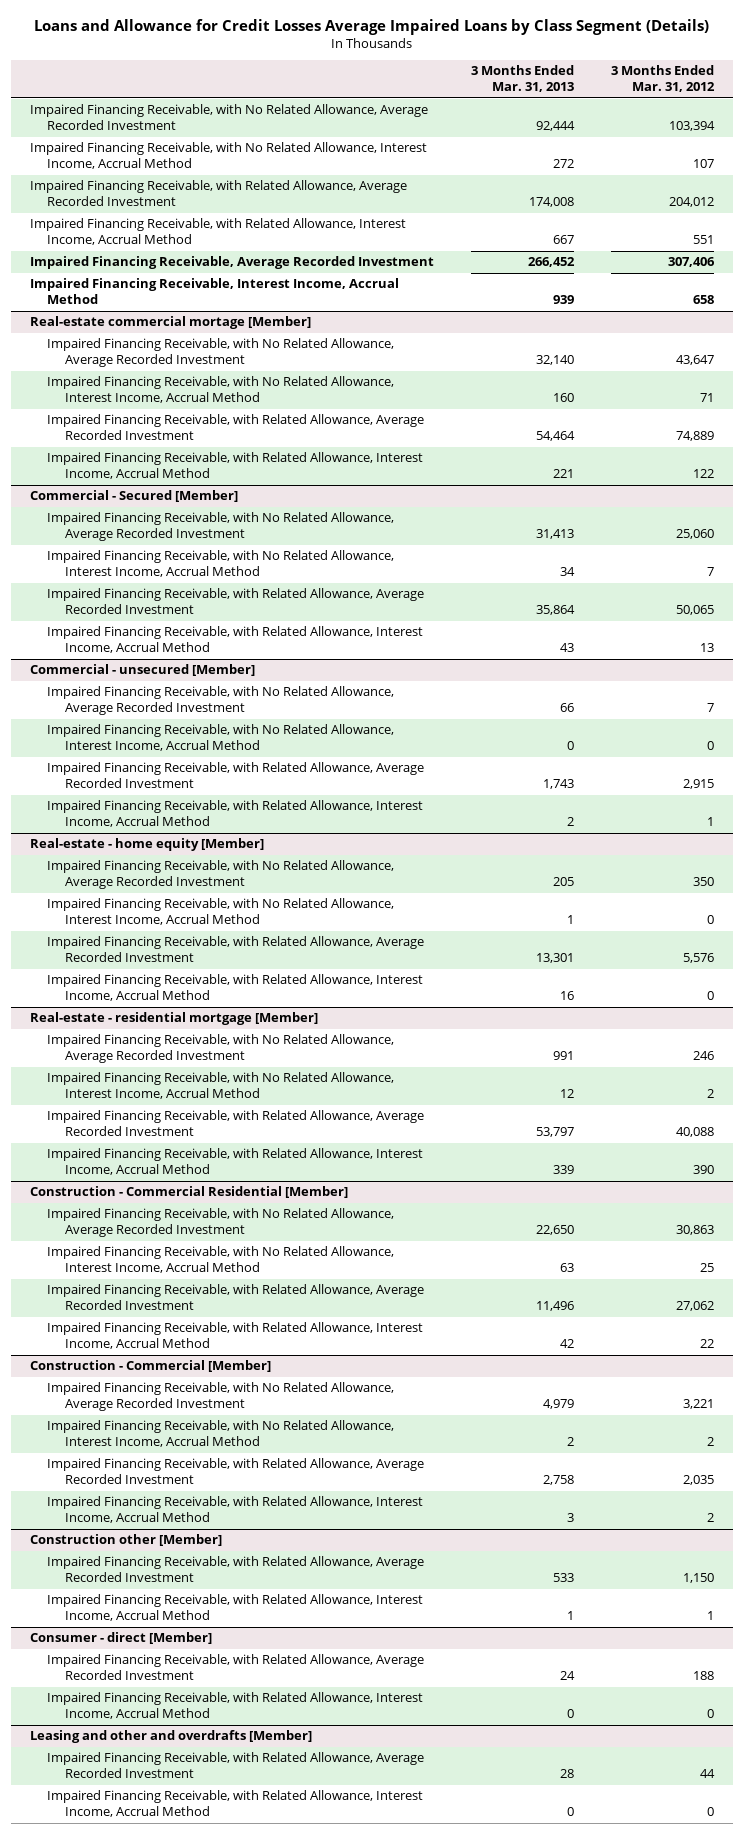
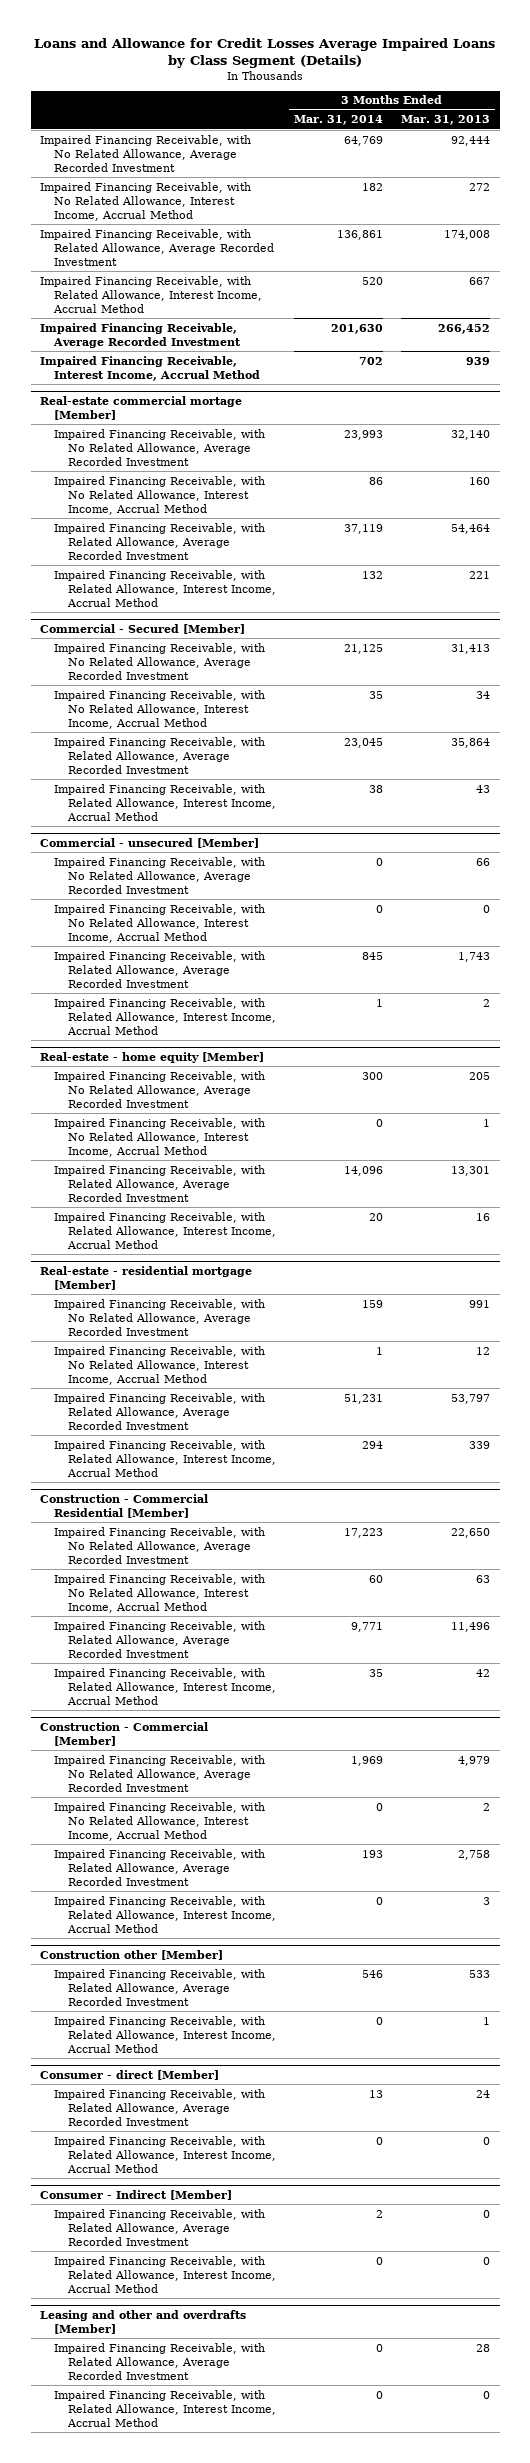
- | 3 Months Ended Mar. 31, 2013 | 3 Months Ended Mar. 31, 2012
+ | 3 Months Ended Mar. 31, 2014 | 3 Months Ended Mar. 31, 2013
+ Consumer - Indirect [Member]
+ Impaired Financing Receivable, with Related Allowance, Average Recorded Investment | 2 | 0
+ Impaired Financing Receivable, with Related Allowance, Interest Income, Accrual Method | 0 | 0

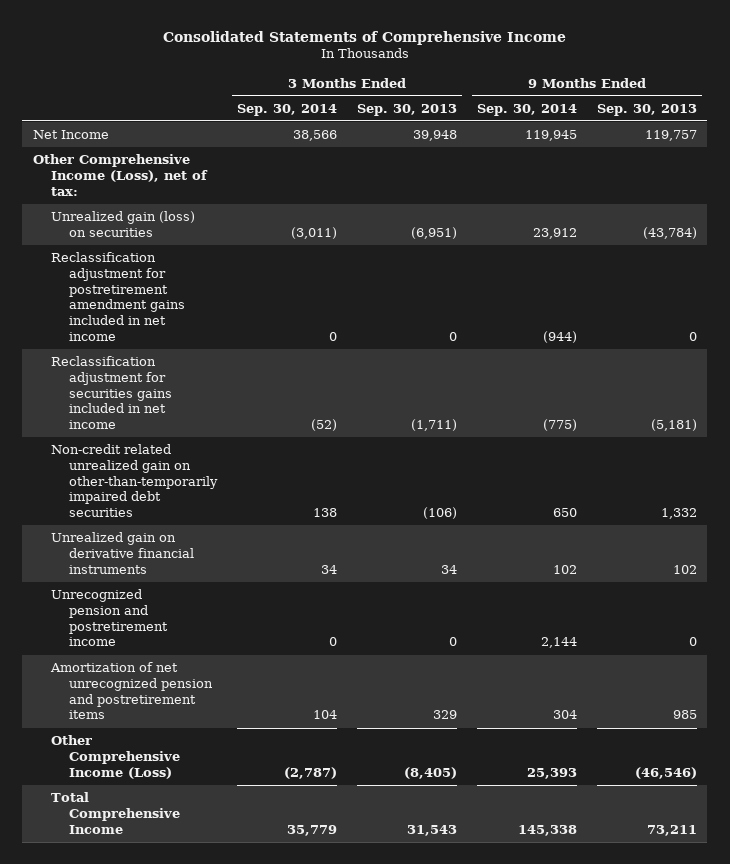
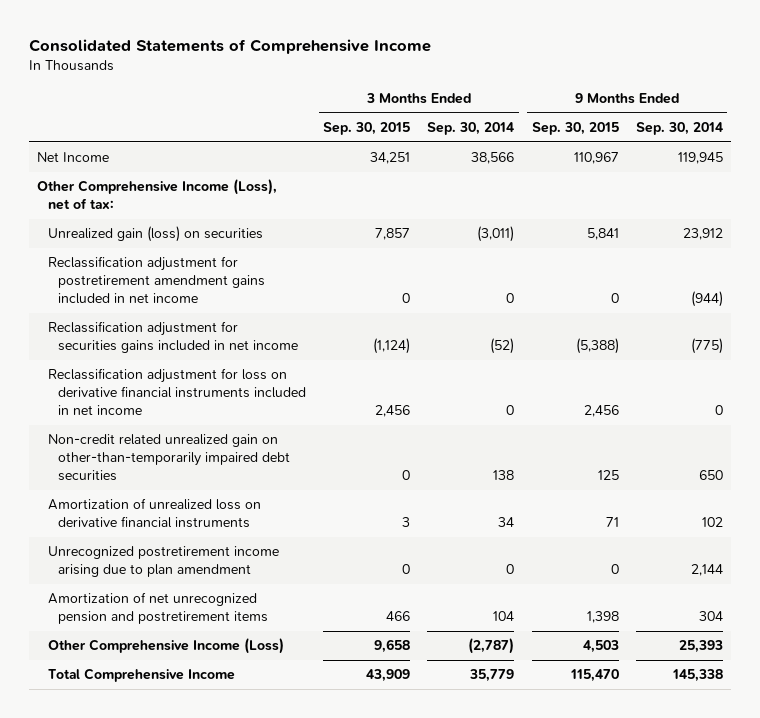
- | 3 Months Ended Sep. 30, 2014 | 3 Months Ended Sep. 30, 2013 | 9 Months Ended Sep. 30, 2014 | 9 Months Ended Sep. 30, 2013
+ | 3 Months Ended Sep. 30, 2015 | 3 Months Ended Sep. 30, 2014 | 9 Months Ended Sep. 30, 2015 | 9 Months Ended Sep. 30, 2014
+ Reclassification adjustment for loss on derivative financial instruments included in net income | 2,456 | 0 | 2,456 | 0
- Unrealized gain on derivative financial instruments | 34 | 34 | 102 | 102
- Unrecognized pension and postretirement income | 0 | 0 | 2,144 | 0
+ Amortization of unrealized loss on derivative financial instruments | 3 | 34 | 71 | 102
+ Unrecognized postretirement income arising due to plan amendment | 0 | 0 | 0 | 2,144

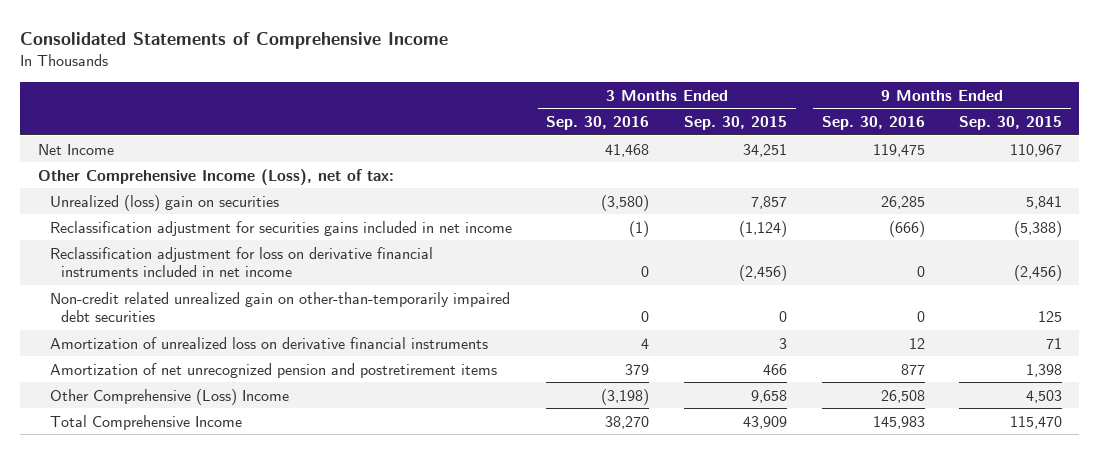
- | 3 Months Ended Sep. 30, 2015 | 3 Months Ended Sep. 30, 2014 | 9 Months Ended Sep. 30, 2015 | 9 Months Ended Sep. 30, 2014
+ | 3 Months Ended Sep. 30, 2016 | 3 Months Ended Sep. 30, 2015 | 9 Months Ended Sep. 30, 2016 | 9 Months Ended Sep. 30, 2015
- Unrealized gain (loss) on securities | 7,857 | (3,011) | 5,841 | 23,912
- Reclassification adjustment for postretirement amendment gains included in net income | 0 | 0 | 0 | (944)
+ Unrealized (loss) gain on securities | (3,580) | 7,857 | 26,285 | 5,841
- Reclassification adjustment for loss on derivative financial instruments included in net income | 2,456 | 0 | 2,456 | 0
+ Reclassification adjustment for loss on derivative financial instruments included in net income | 0 | (2,456) | 0 | (2,456)
- Unrecognized postretirement income arising due to plan amendment | 0 | 0 | 0 | 2,144
- Other Comprehensive Income (Loss) | 9,658 | (2,787) | 4,503 | 25,393
+ Other Comprehensive (Loss) Income | (3,198) | 9,658 | 26,508 | 4,503

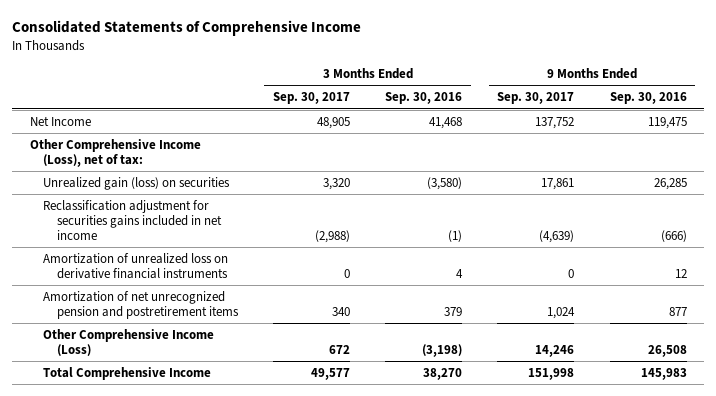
- | 3 Months Ended Sep. 30, 2016 | 3 Months Ended Sep. 30, 2015 | 9 Months Ended Sep. 30, 2016 | 9 Months Ended Sep. 30, 2015
+ | 3 Months Ended Sep. 30, 2017 | 3 Months Ended Sep. 30, 2016 | 9 Months Ended Sep. 30, 2017 | 9 Months Ended Sep. 30, 2016
- Unrealized (loss) gain on securities | (3,580) | 7,857 | 26,285 | 5,841
+ Unrealized gain (loss) on securities | 3,320 | (3,580) | 17,861 | 26,285
- Reclassification adjustment for loss on derivative financial instruments included in net income | 0 | (2,456) | 0 | (2,456)
- Non-credit related unrealized gain on other-than-temporarily impaired debt securities | 0 | 0 | 0 | 125
- Other Comprehensive (Loss) Income | (3,198) | 9,658 | 26,508 | 4,503
+ Other Comprehensive Income (Loss) | 672 | (3,198) | 14,246 | 26,508

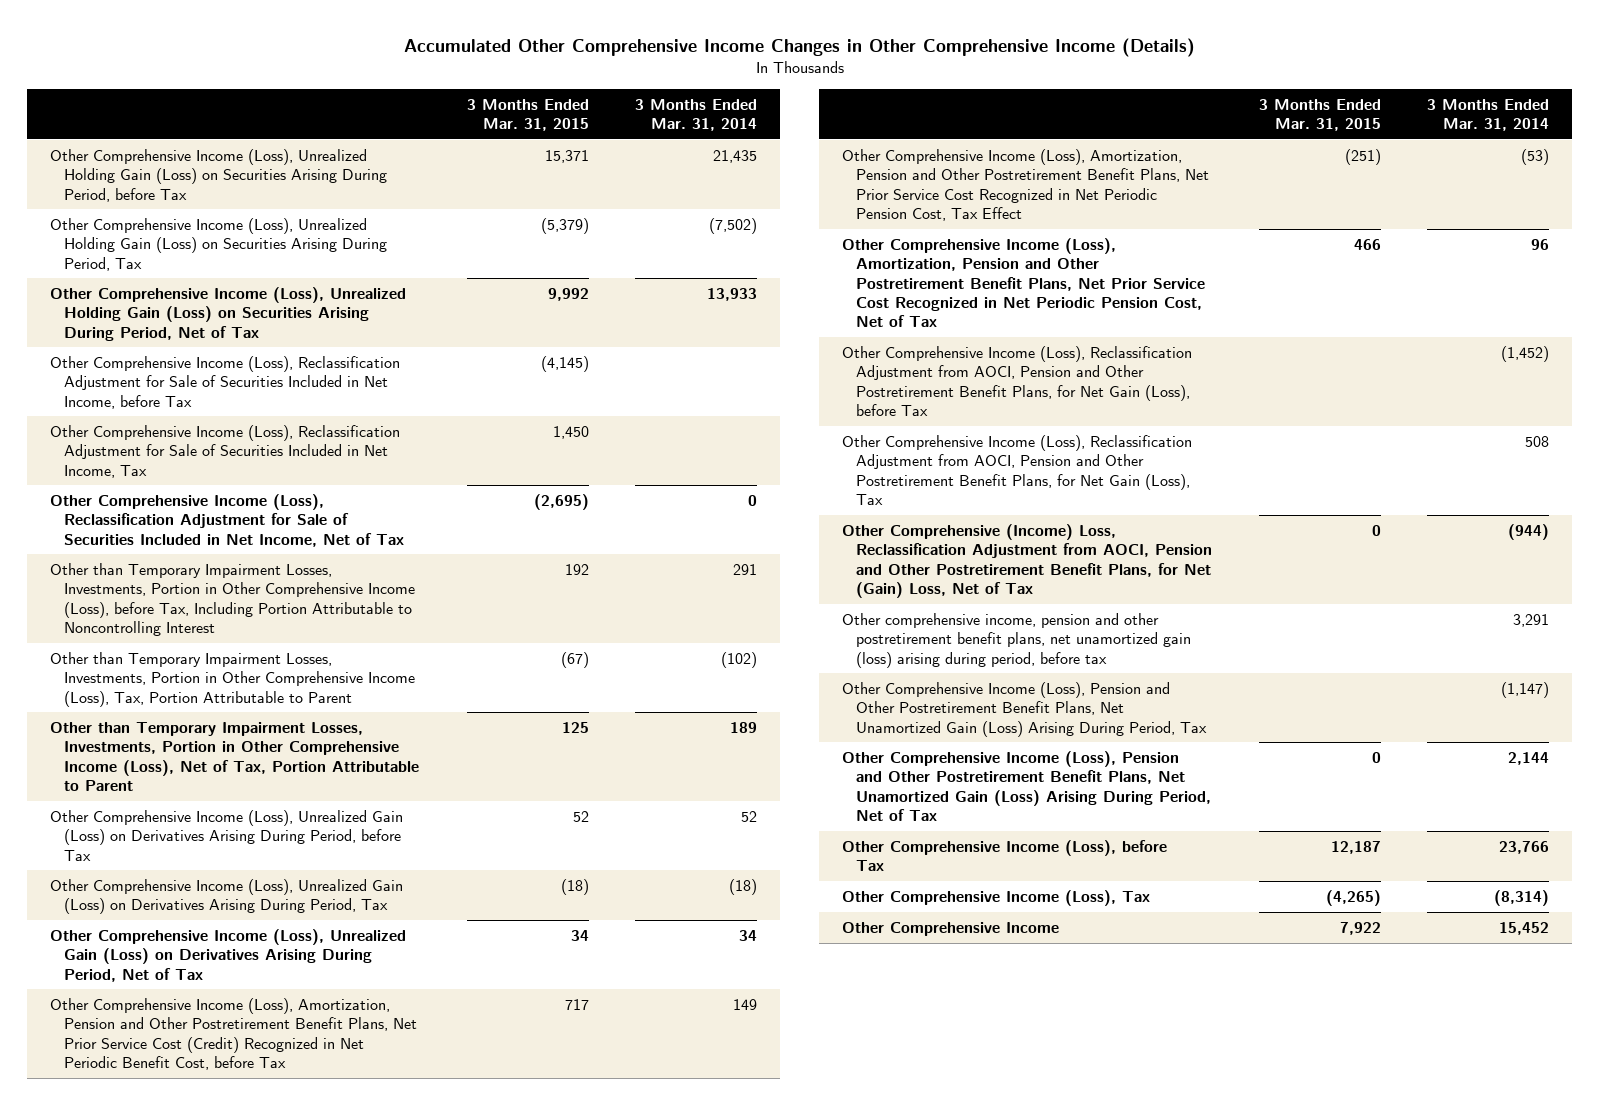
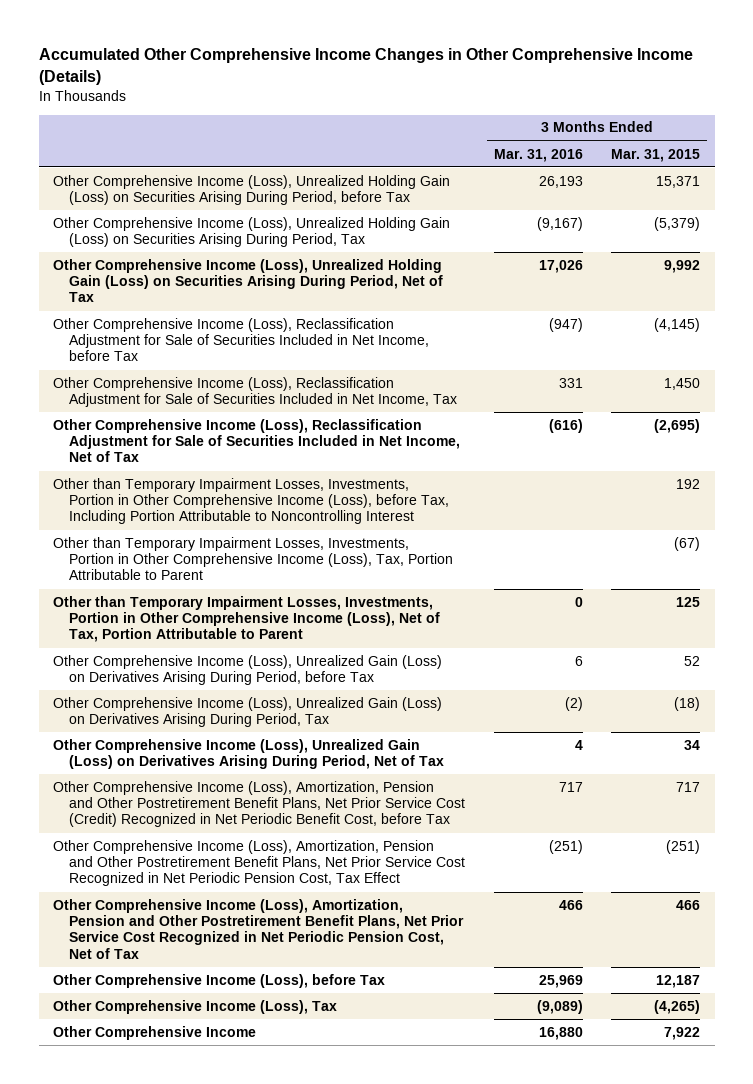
- | 3 Months Ended Mar. 31, 2015 | 3 Months Ended Mar. 31, 2014
+ | 3 Months Ended Mar. 31, 2016 | 3 Months Ended Mar. 31, 2015
- Other Comprehensive Income (Loss), Reclassification Adjustment from AOCI, Pension and Other Postretirement Benefit Plans, for Net Gain (Loss), before Tax | | (1,452)
- Other Comprehensive Income (Loss), Reclassification Adjustment from AOCI, Pension and Other Postretirement Benefit Plans, for Net Gain (Loss), Tax | | 508
- Other Comprehensive (Income) Loss, Reclassification Adjustment from AOCI, Pension and Other Postretirement Benefit Plans, for Net (Gain) Loss, Net of Tax | 0 | (944)
- Other comprehensive income, pension and other postretirement benefit plans, net unamortized gain (loss) arising during period, before tax | | 3,291
- Other Comprehensive Income (Loss), Pension and Other Postretirement Benefit Plans, Net Unamortized Gain (Loss) Arising During Period, Tax | | (1,147)
- Other Comprehensive Income (Loss), Pension and Other Postretirement Benefit Plans, Net Unamortized Gain (Loss) Arising During Period, Net of Tax | 0 | 2,144

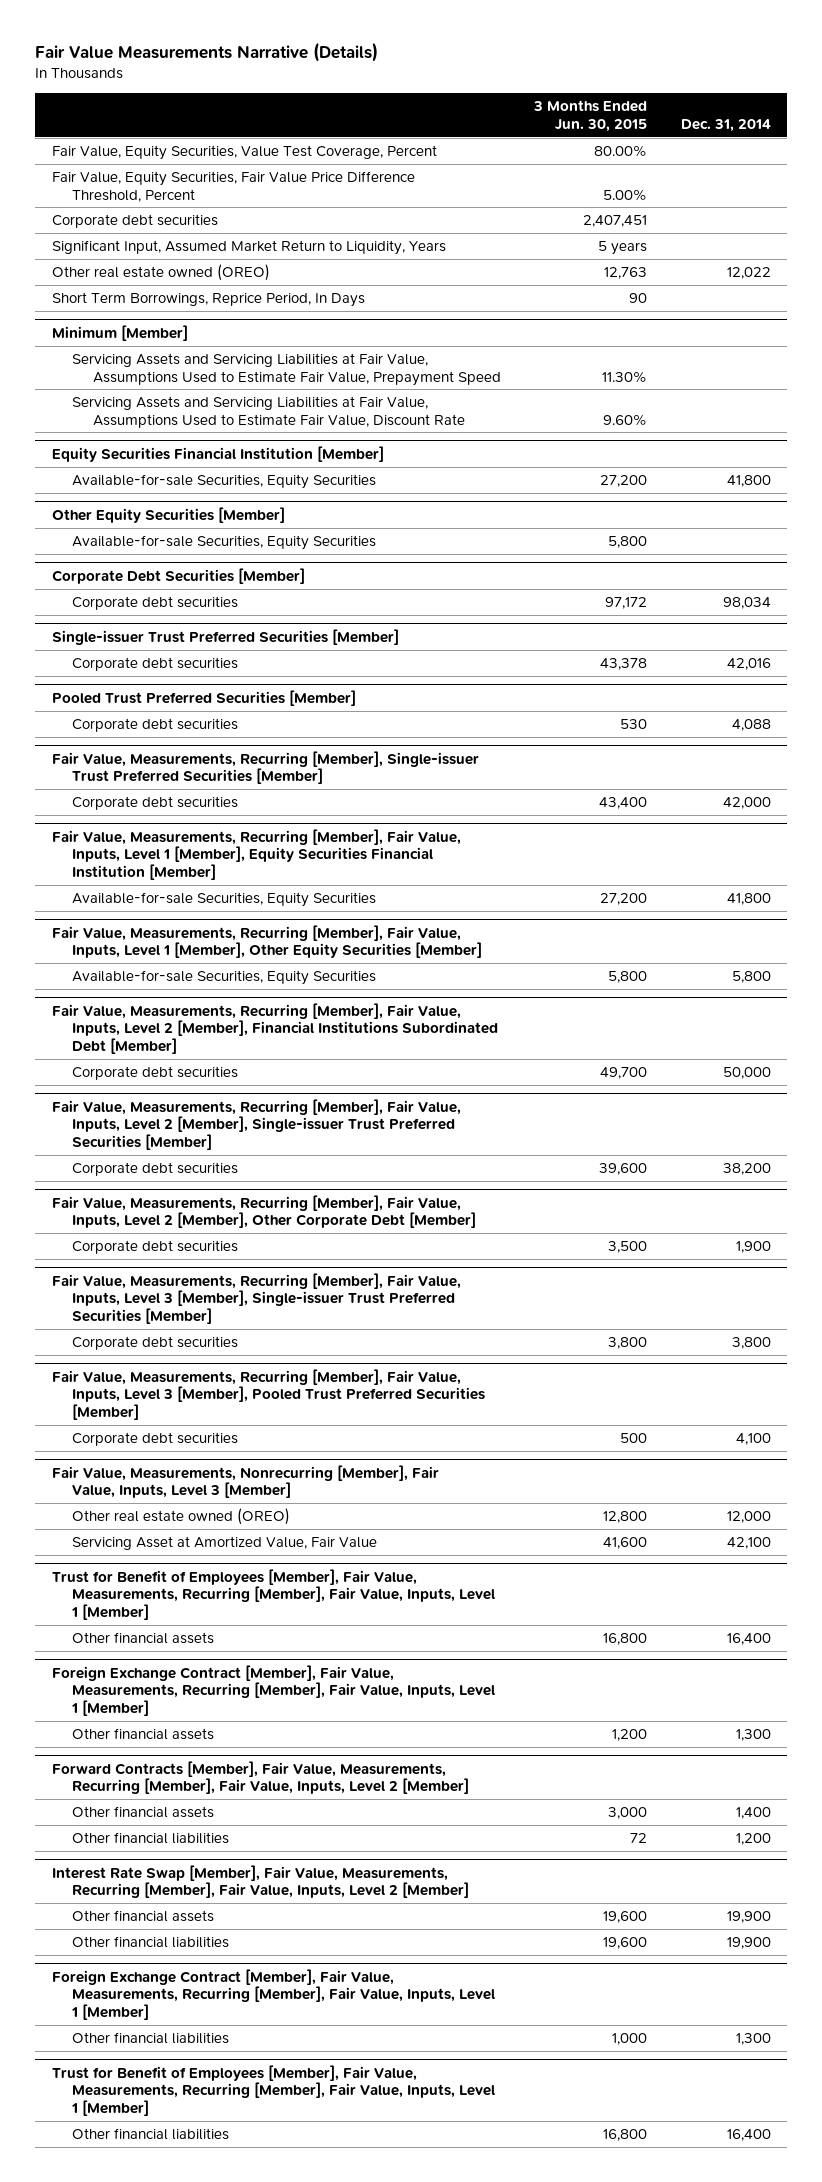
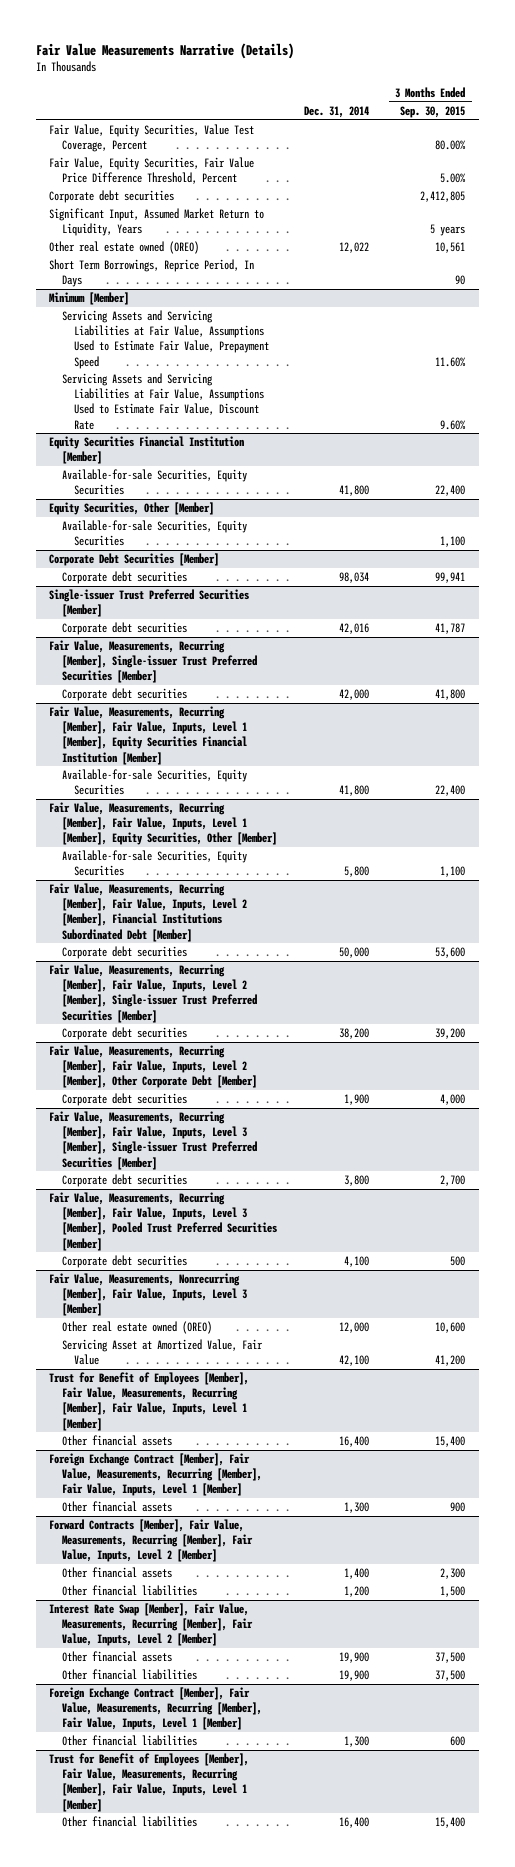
- | 3 Months Ended Jun. 30, 2015 | Dec. 31, 2014
+ | Dec. 31, 2014 | 3 Months Ended Sep. 30, 2015
- Other Equity Securities [Member]
+ Equity Securities, Other [Member]
- Pooled Trust Preferred Securities [Member]
- Corporate debt securities | 530 | 4,088
- Fair Value, Measurements, Recurring [Member], Fair Value, Inputs, Level 1 [Member], Other Equity Securities [Member]
+ Fair Value, Measurements, Recurring [Member], Fair Value, Inputs, Level 1 [Member], Equity Securities, Other [Member]

